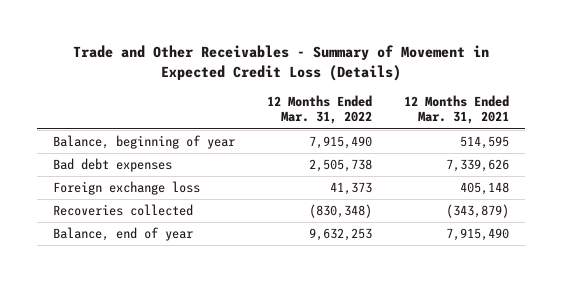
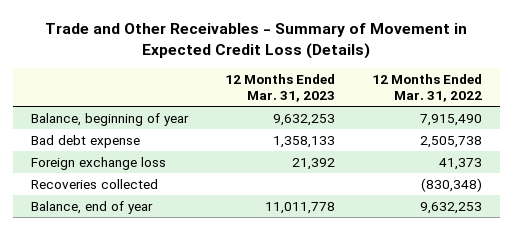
- | 12 Months Ended Mar. 31, 2022 | 12 Months Ended Mar. 31, 2021
+ | 12 Months Ended Mar. 31, 2023 | 12 Months Ended Mar. 31, 2022
- Bad debt expenses | 2,505,738 | 7,339,626
+ Bad debt expense | 1,358,133 | 2,505,738

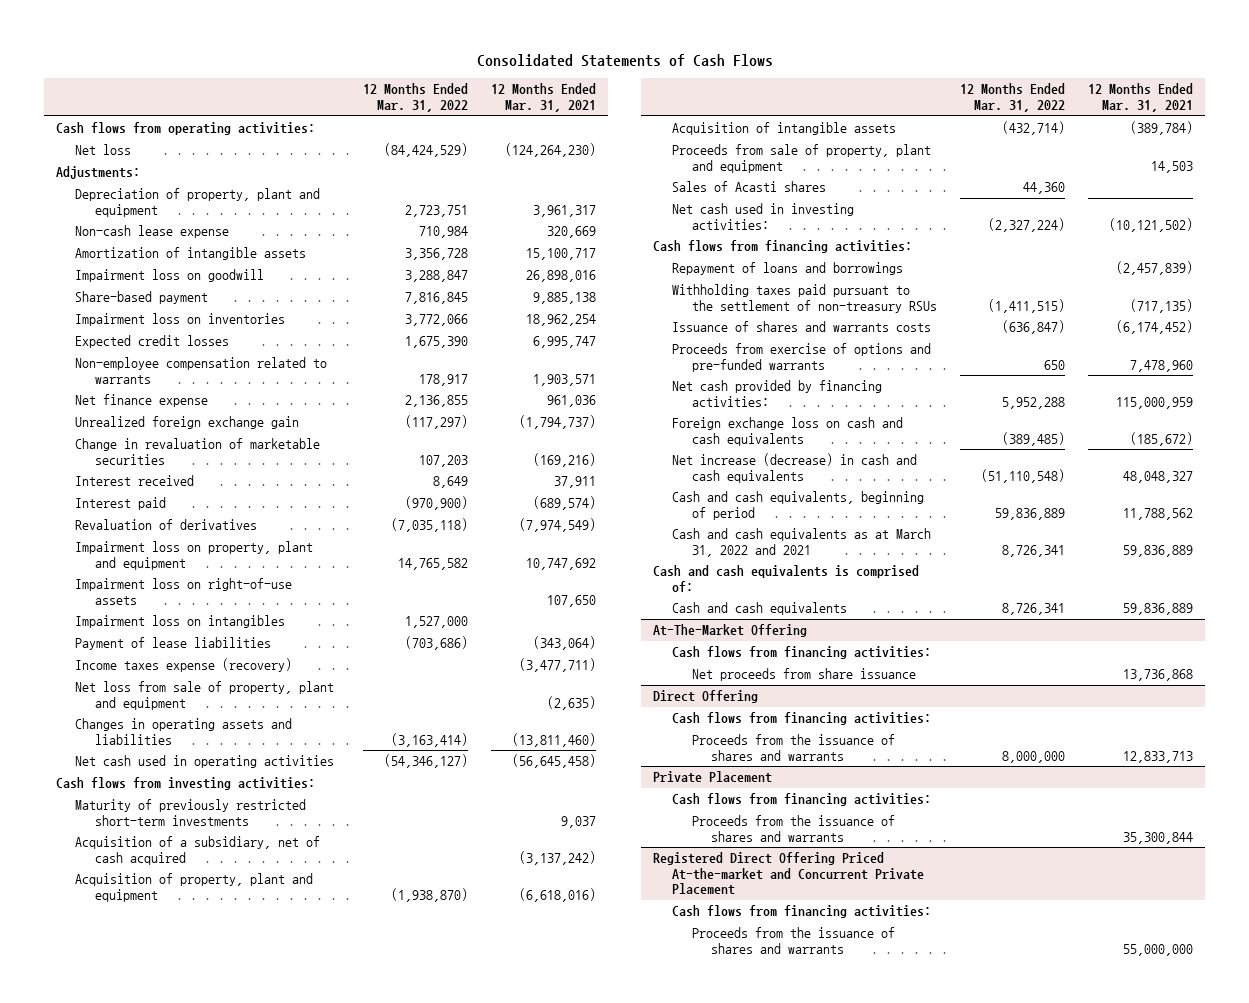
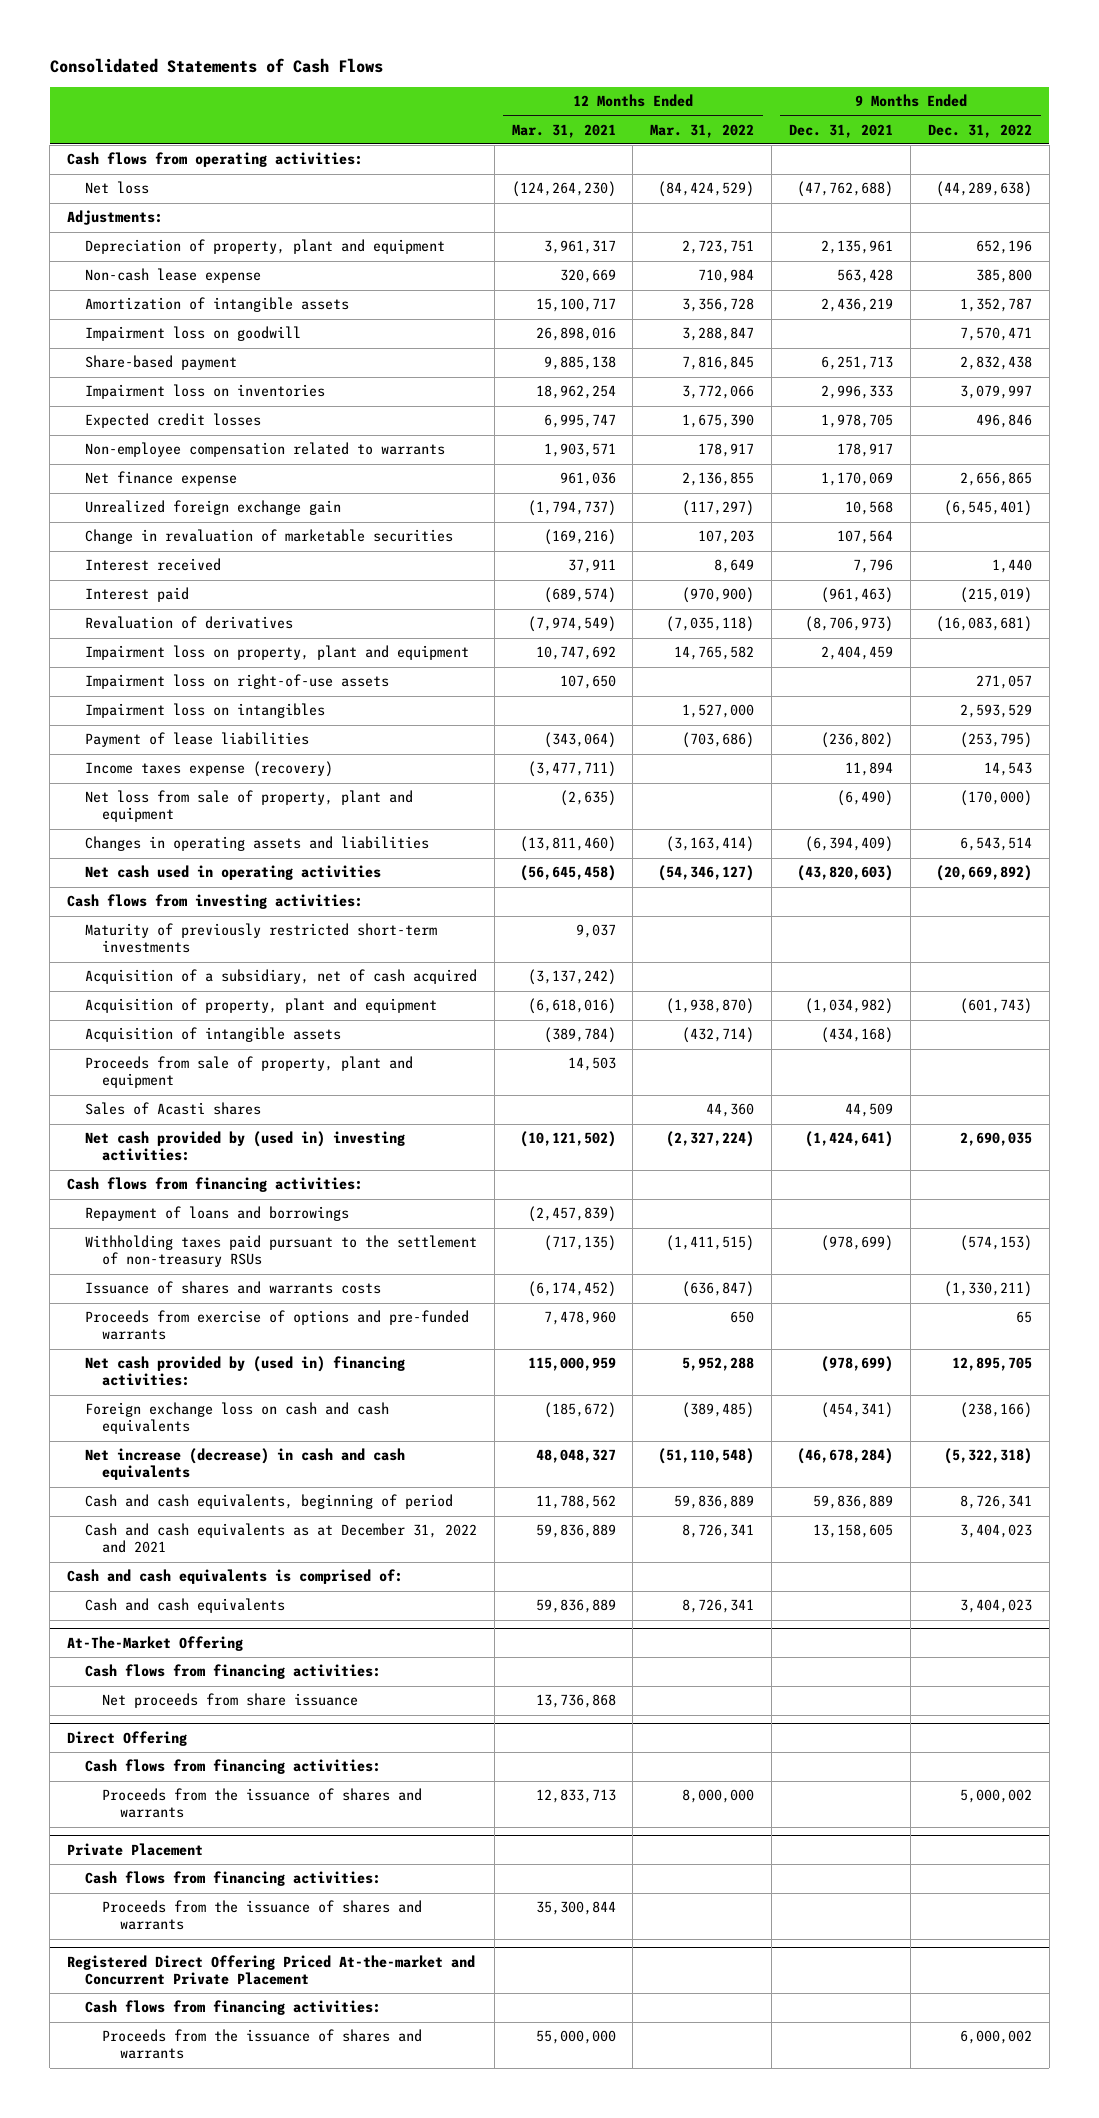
- | 12 Months Ended Mar. 31, 2022 | 12 Months Ended Mar. 31, 2021
+ | 12 Months Ended Mar. 31, 2021 | 12 Months Ended Mar. 31, 2022 | 9 Months Ended Dec. 31, 2021 | 9 Months Ended Dec. 31, 2022
- Net cash used in investing activities: | (2,327,224) | (10,121,502)
+ Net cash provided by (used in) investing activities: | (10,121,502) | (2,327,224) | (1,424,641) | 2,690,035
- Net cash provided by financing activities: | 5,952,288 | 115,000,959
+ Net cash provided by (used in) financing activities: | 115,000,959 | 5,952,288 | (978,699) | 12,895,705
- Cash and cash equivalents as at March 31, 2022 and 2021 | 8,726,341 | 59,836,889
+ Cash and cash equivalents as at December 31, 2022 and 2021 | 59,836,889 | 8,726,341 | 13,158,605 | 3,404,023

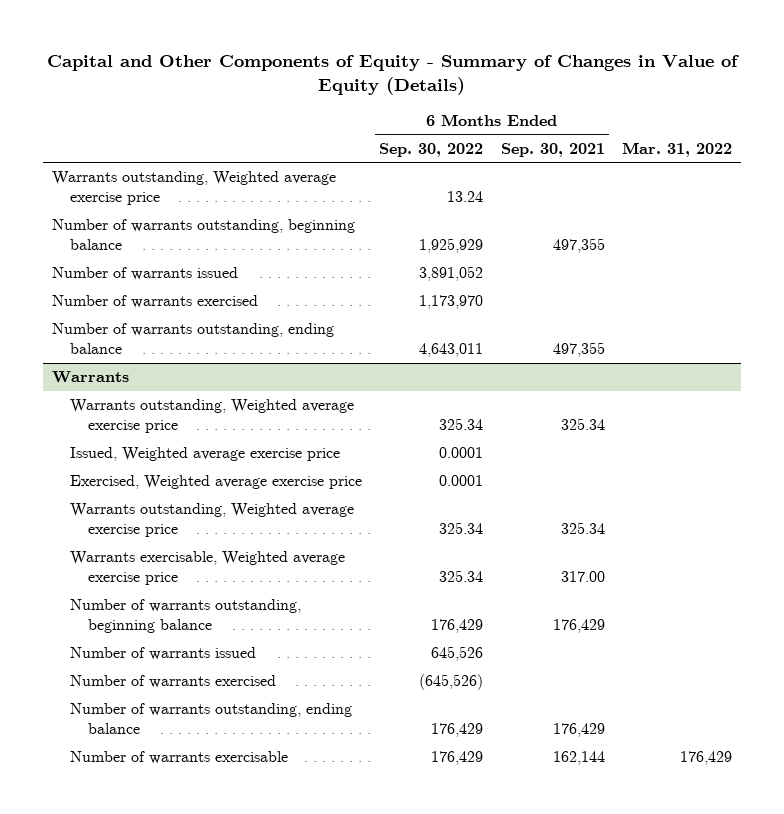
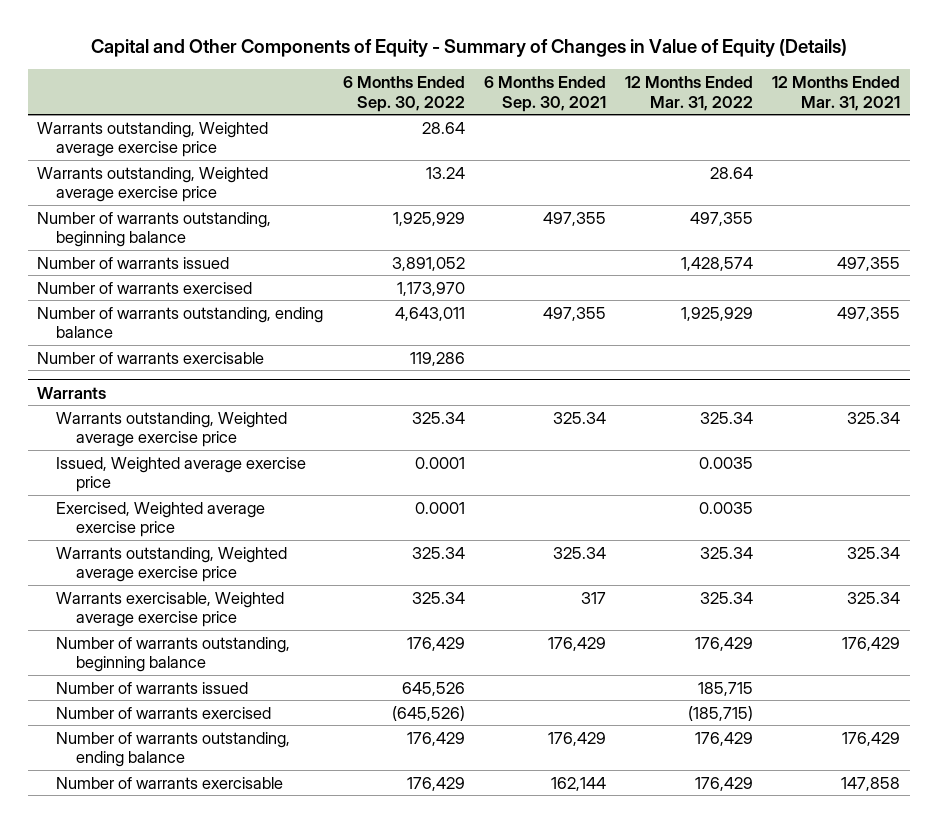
- | 6 Months Ended Sep. 30, 2022 | 6 Months Ended Sep. 30, 2021 | Mar. 31, 2022
+ | 6 Months Ended Sep. 30, 2022 | 6 Months Ended Sep. 30, 2021 | 12 Months Ended Mar. 31, 2022 | 12 Months Ended Mar. 31, 2021
+ Warrants outstanding, Weighted average exercise price | 28.64 | | |
+ Number of warrants exercisable | 119,286 | | |
@ Warrants
- Warrants exercisable, Weighted average exercise price | 325.34 | 317.00 |
+ Warrants exercisable, Weighted average exercise price | 325.34 | 317 | 325.34 | 325.34

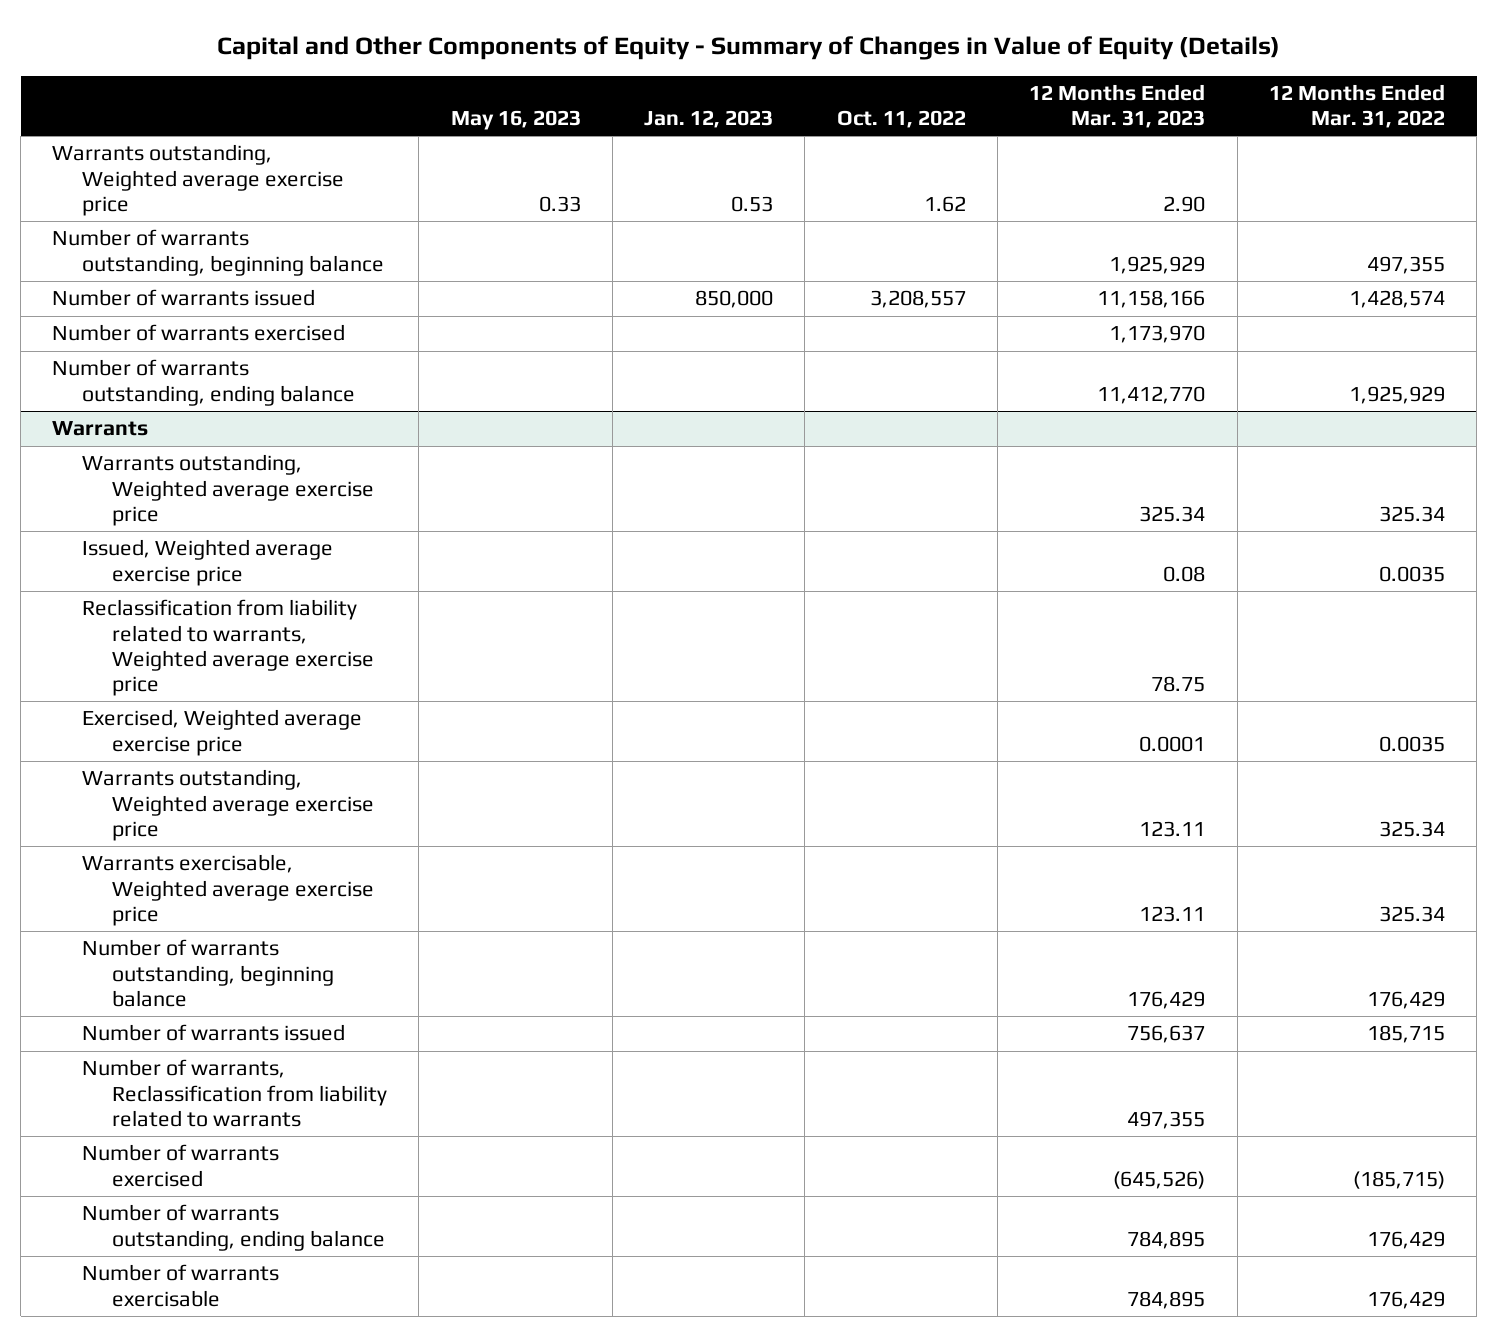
- | 6 Months Ended Sep. 30, 2022 | 6 Months Ended Sep. 30, 2021 | 12 Months Ended Mar. 31, 2022 | 12 Months Ended Mar. 31, 2021
+ | May 16, 2023 | Jan. 12, 2023 | Oct. 11, 2022 | 12 Months Ended Mar. 31, 2023 | 12 Months Ended Mar. 31, 2022
- Warrants outstanding, Weighted average exercise price | 13.24 | | 28.64 |
- Number of warrants exercisable | 119,286 | | |
@ Warrants
+ Reclassification from liability related to warrants, Weighted average exercise price | | | | 78.75 |
+ Number of warrants, Reclassification from liability related to warrants | | | | 497,355 |

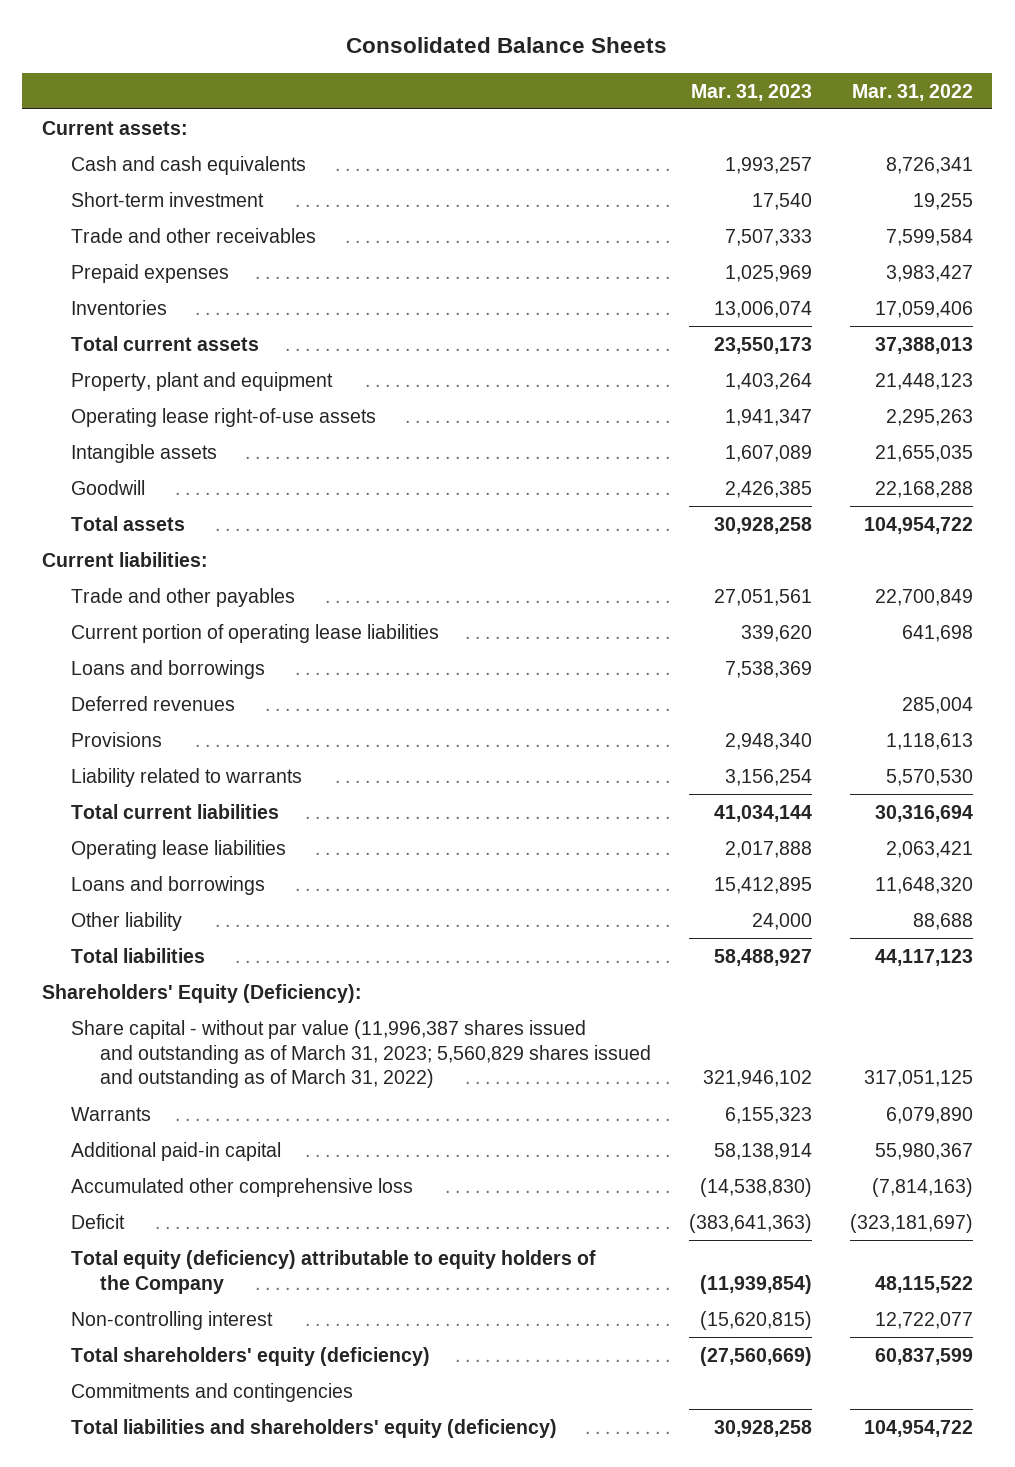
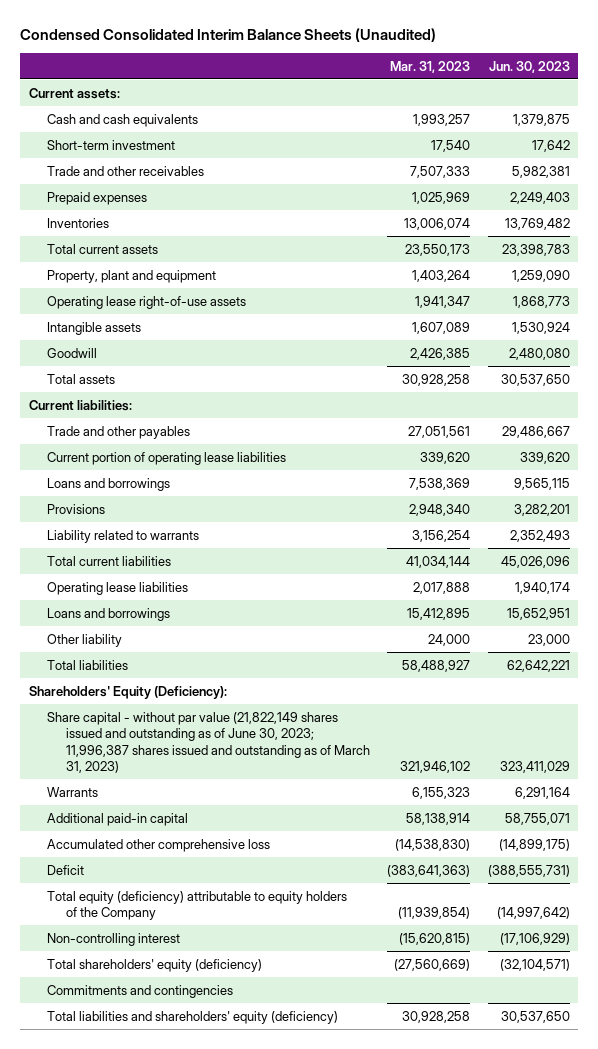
- Consolidated Balance Sheets
+ Condensed Consolidated Interim Balance Sheets (Unaudited)
- | Mar. 31, 2023 | Mar. 31, 2022
+ | Mar. 31, 2023 | Jun. 30, 2023
- Deferred revenues | | 285,004
- Share capital - without par value (11,996,387 shares issued and outstanding as of March 31, 2023; 5,560,829 shares issued and outstanding as of March 31, 2022) | 321,946,102 | 317,051,125
+ Share capital - without par value (21,822,149 shares issued and outstanding as of June 30, 2023; 11,996,387 shares issued and outstanding as of March 31, 2023) | 321,946,102 | 323,411,029

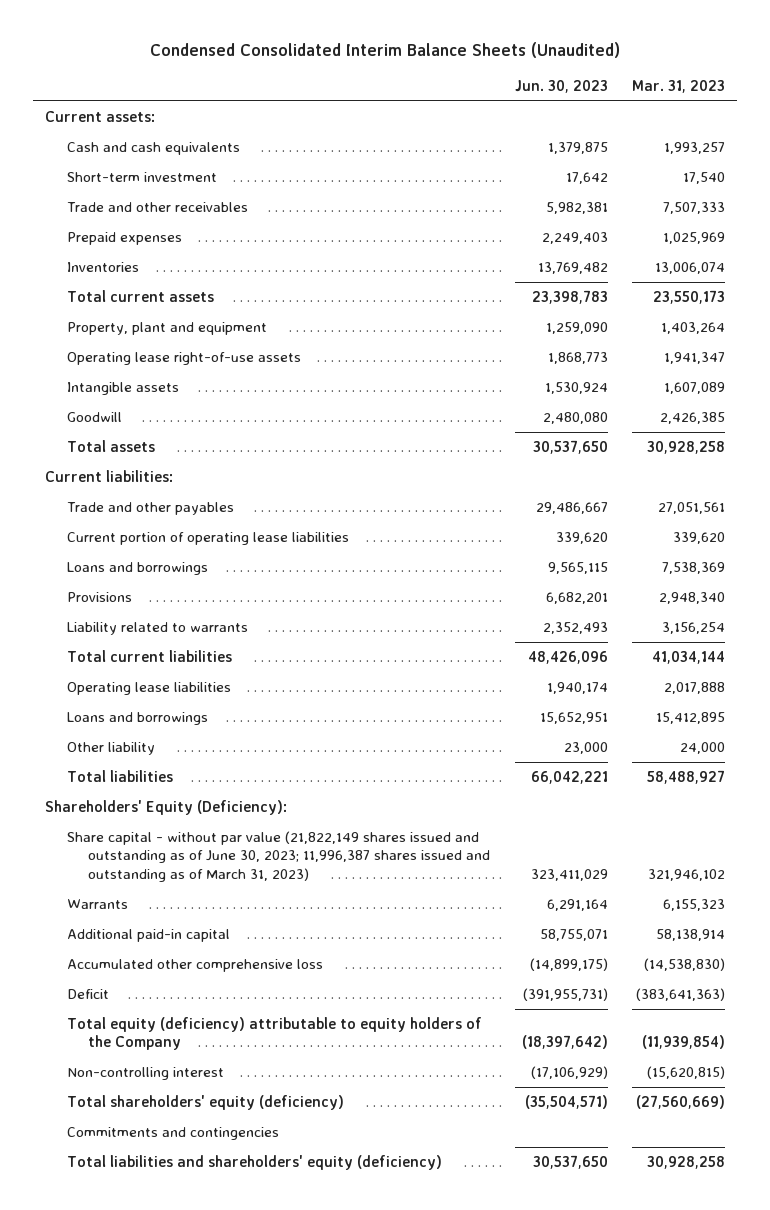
- | Mar. 31, 2023 | Jun. 30, 2023
+ | Jun. 30, 2023 | Mar. 31, 2023
- Provisions | 2,948,340 | 3,282,201
+ Provisions | 6,682,201 | 2,948,340
- Total current liabilities | 41,034,144 | 45,026,096
+ Total current liabilities | 48,426,096 | 41,034,144
- Total liabilities | 58,488,927 | 62,642,221
+ Total liabilities | 66,042,221 | 58,488,927
- Deficit | (383,641,363) | (388,555,731)
- Total equity (deficiency) attributable to equity holders of the Company | (11,939,854) | (14,997,642)
+ Deficit | (391,955,731) | (383,641,363)
+ Total equity (deficiency) attributable to equity holders of the Company | (18,397,642) | (11,939,854)
- Total shareholders' equity (deficiency) | (27,560,669) | (32,104,571)
+ Total shareholders' equity (deficiency) | (35,504,571) | (27,560,669)

